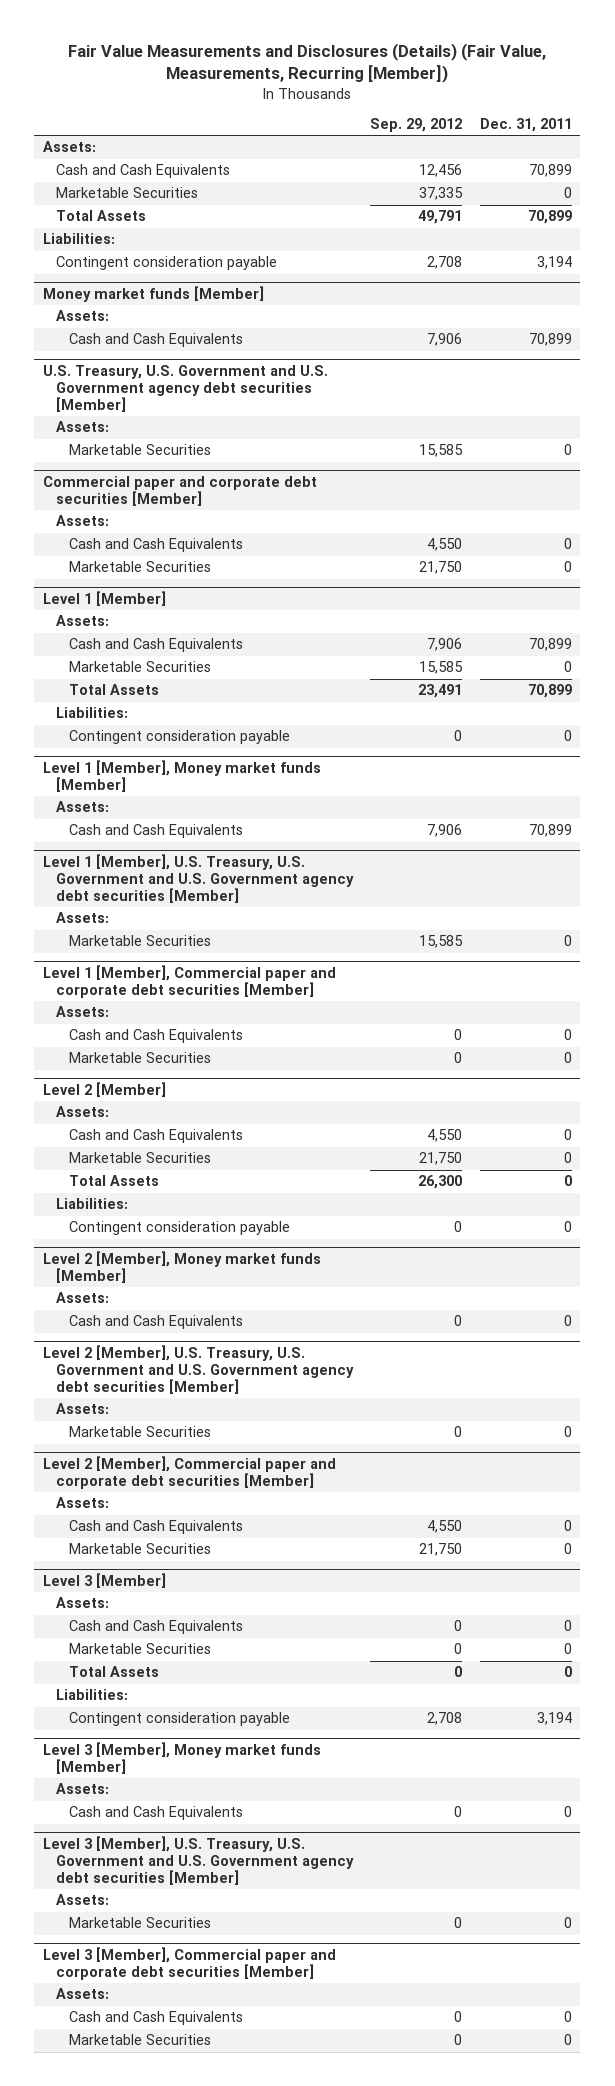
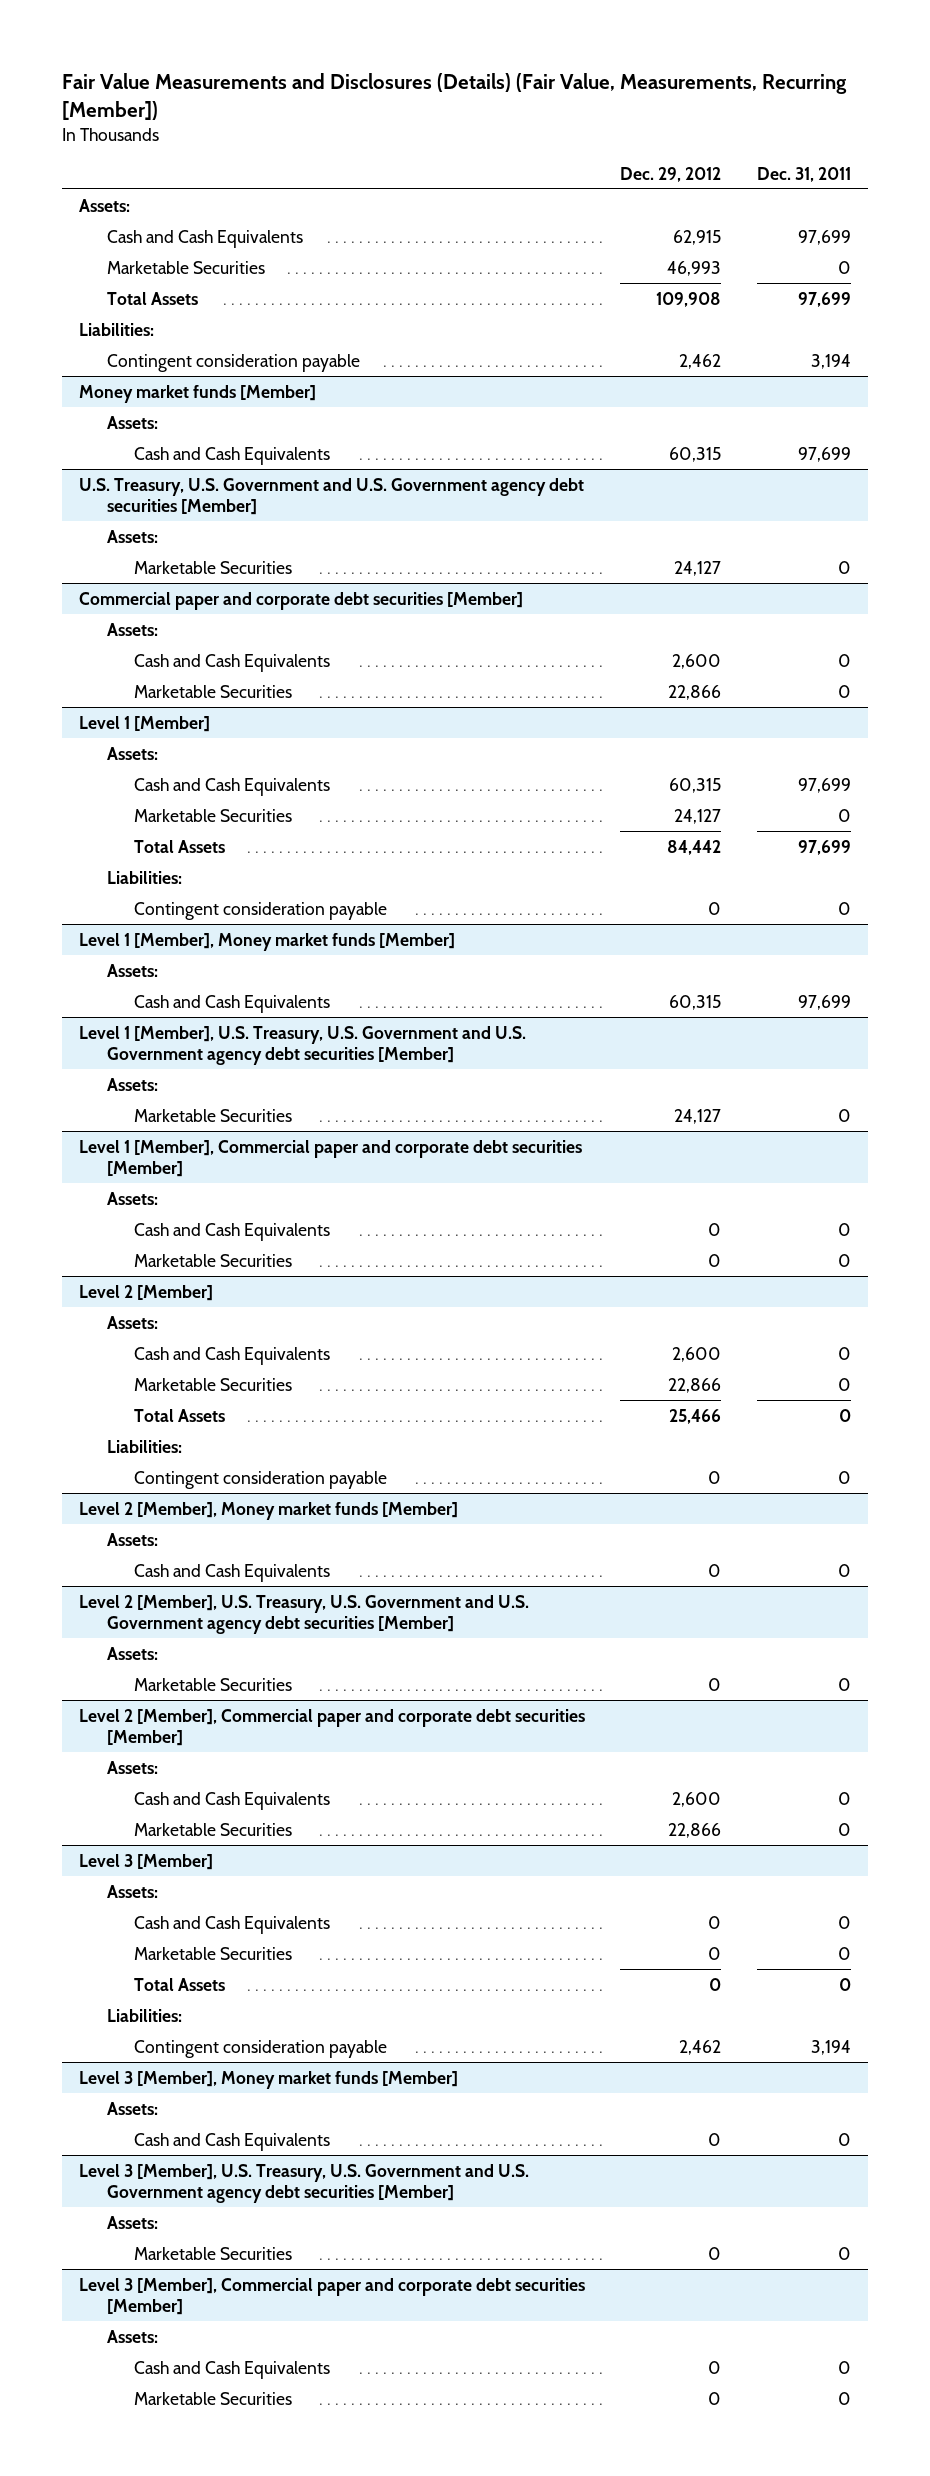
- | Sep. 29, 2012 | Dec. 31, 2011
+ | Dec. 29, 2012 | Dec. 31, 2011
- Cash and Cash Equivalents | 12,456 | 70,899
+ Cash and Cash Equivalents | 62,915 | 97,699
- Total Assets | 49,791 | 70,899
+ Total Assets | 109,908 | 97,699
@ Money market funds [Member]
- Cash and Cash Equivalents | 7,906 | 70,899
+ Cash and Cash Equivalents | 60,315 | 97,699
@ Level 1 [Member]
- Cash and Cash Equivalents | 7,906 | 70,899
+ Cash and Cash Equivalents | 60,315 | 97,699
- Total Assets | 23,491 | 70,899
+ Total Assets | 84,442 | 97,699
@ Level 1 [Member], Money market funds [Member]
- Cash and Cash Equivalents | 7,906 | 70,899
+ Cash and Cash Equivalents | 60,315 | 97,699

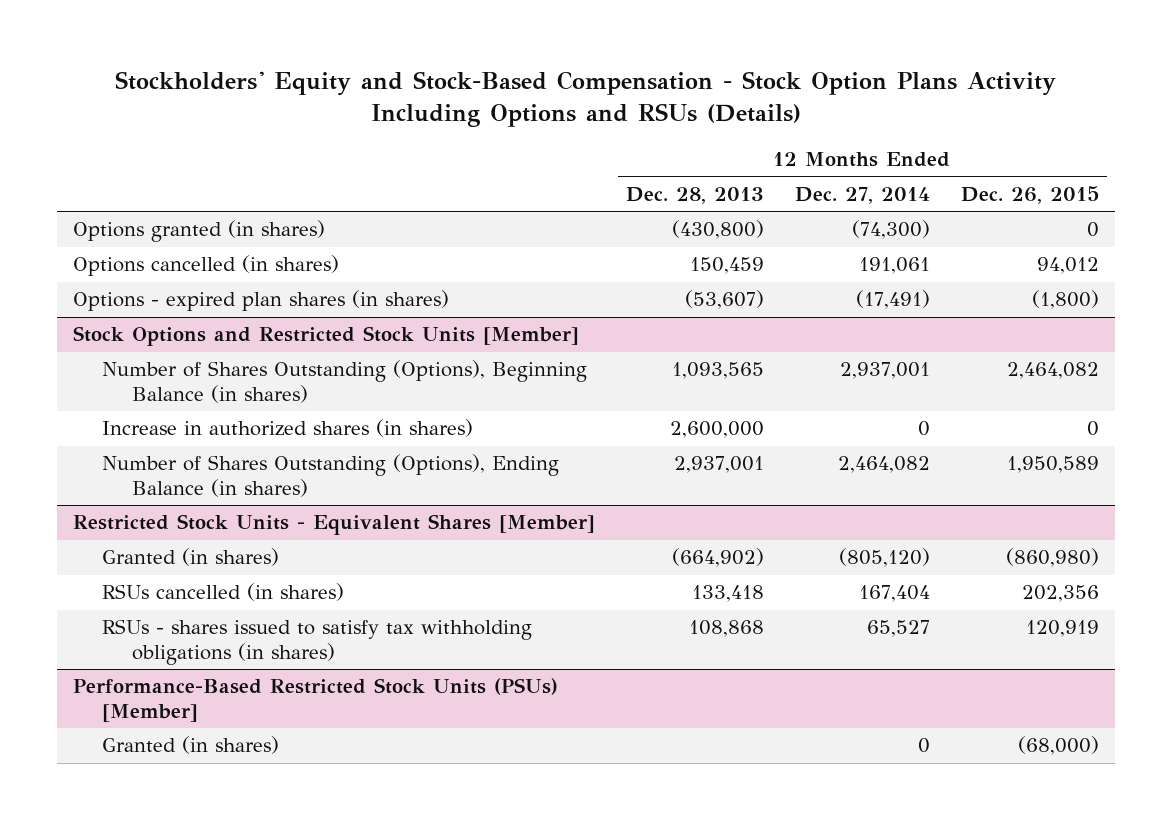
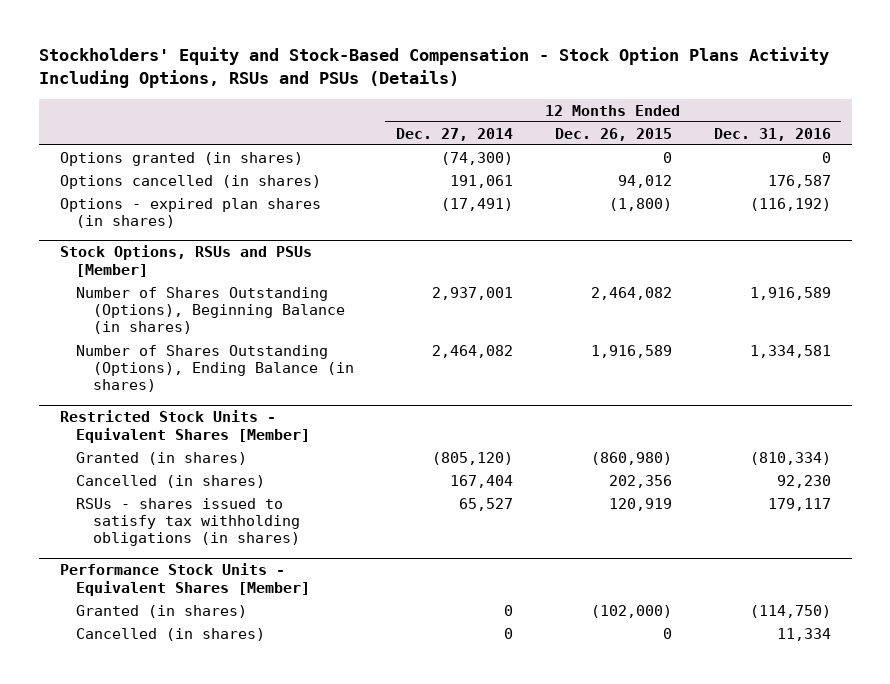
- Stockholders' Equity and Stock-Based Compensation - Stock Option Plans Activity Including Options and RSUs (Details)
+ Stockholders' Equity and Stock-Based Compensation - Stock Option Plans Activity Including Options, RSUs and PSUs (Details)
- | 12 Months Ended Dec. 28, 2013 | 12 Months Ended Dec. 27, 2014 | 12 Months Ended Dec. 26, 2015
+ | 12 Months Ended Dec. 27, 2014 | 12 Months Ended Dec. 26, 2015 | 12 Months Ended Dec. 31, 2016
- Stock Options and Restricted Stock Units [Member]
+ Stock Options, RSUs and PSUs [Member]
- Increase in authorized shares (in shares) | 2,600,000 | 0 | 0
- Number of Shares Outstanding (Options), Ending Balance (in shares) | 2,937,001 | 2,464,082 | 1,950,589
+ Number of Shares Outstanding (Options), Ending Balance (in shares) | 2,464,082 | 1,916,589 | 1,334,581
@ Restricted Stock Units - Equivalent Shares [Member]
- RSUs cancelled (in shares) | 133,418 | 167,404 | 202,356
+ Cancelled (in shares) | 167,404 | 202,356 | 92,230
- Performance-Based Restricted Stock Units (PSUs) [Member]
- Granted (in shares) | | 0 | (68,000)
+ Performance Stock Units - Equivalent Shares [Member]
+ Granted (in shares) | 0 | (102,000) | (114,750)
+ Cancelled (in shares) | 0 | 0 | 11,334

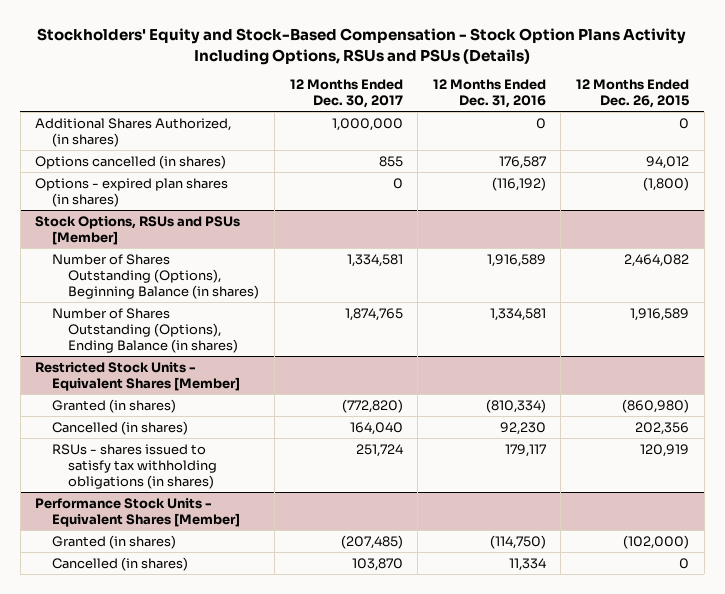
- | 12 Months Ended Dec. 27, 2014 | 12 Months Ended Dec. 26, 2015 | 12 Months Ended Dec. 31, 2016
+ | 12 Months Ended Dec. 30, 2017 | 12 Months Ended Dec. 31, 2016 | 12 Months Ended Dec. 26, 2015
- Options granted (in shares) | (74,300) | 0 | 0
+ Additional Shares Authorized, (in shares) | 1,000,000 | 0 | 0

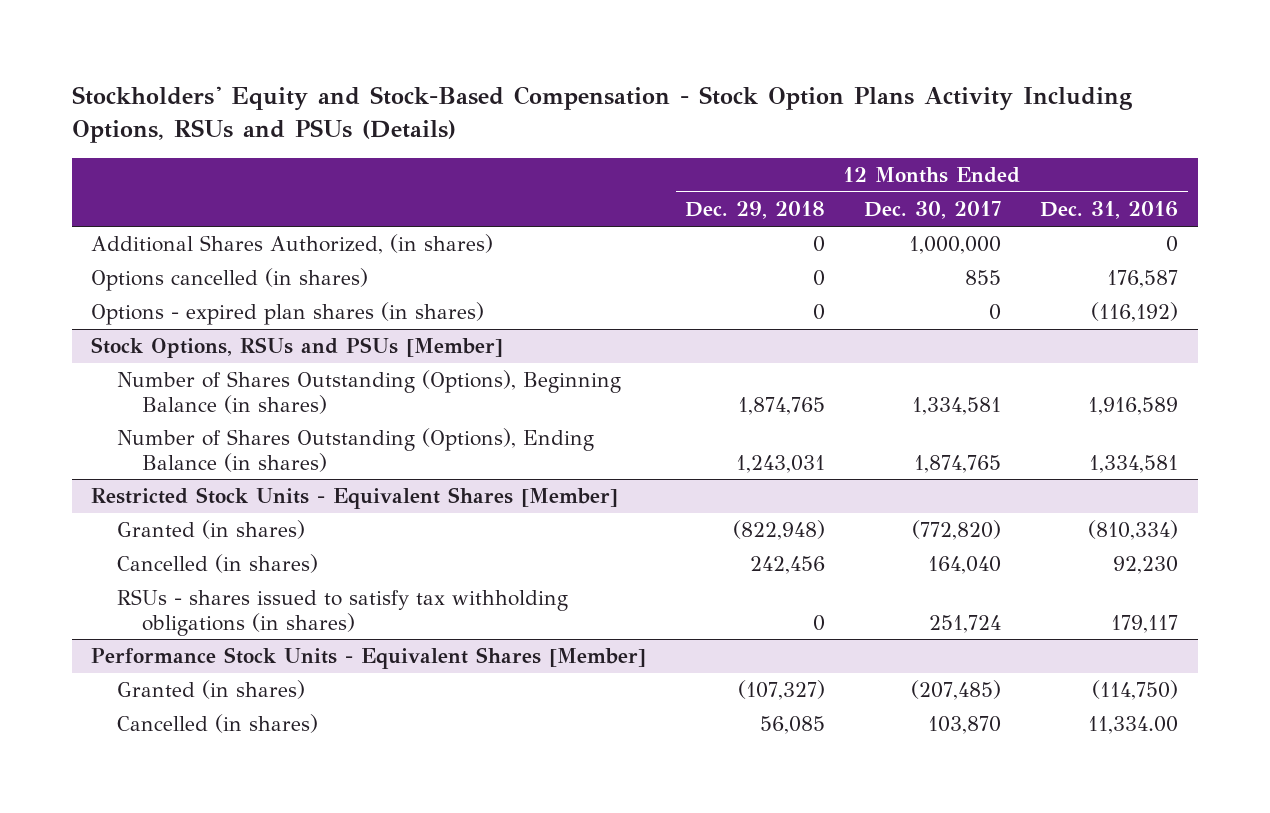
- | 12 Months Ended Dec. 30, 2017 | 12 Months Ended Dec. 31, 2016 | 12 Months Ended Dec. 26, 2015
+ | 12 Months Ended Dec. 29, 2018 | 12 Months Ended Dec. 30, 2017 | 12 Months Ended Dec. 31, 2016
@ Performance Stock Units - Equivalent Shares [Member]
- Cancelled (in shares) | 103,870 | 11,334 | 0
+ Cancelled (in shares) | 56,085 | 103,870 | 11,334.00

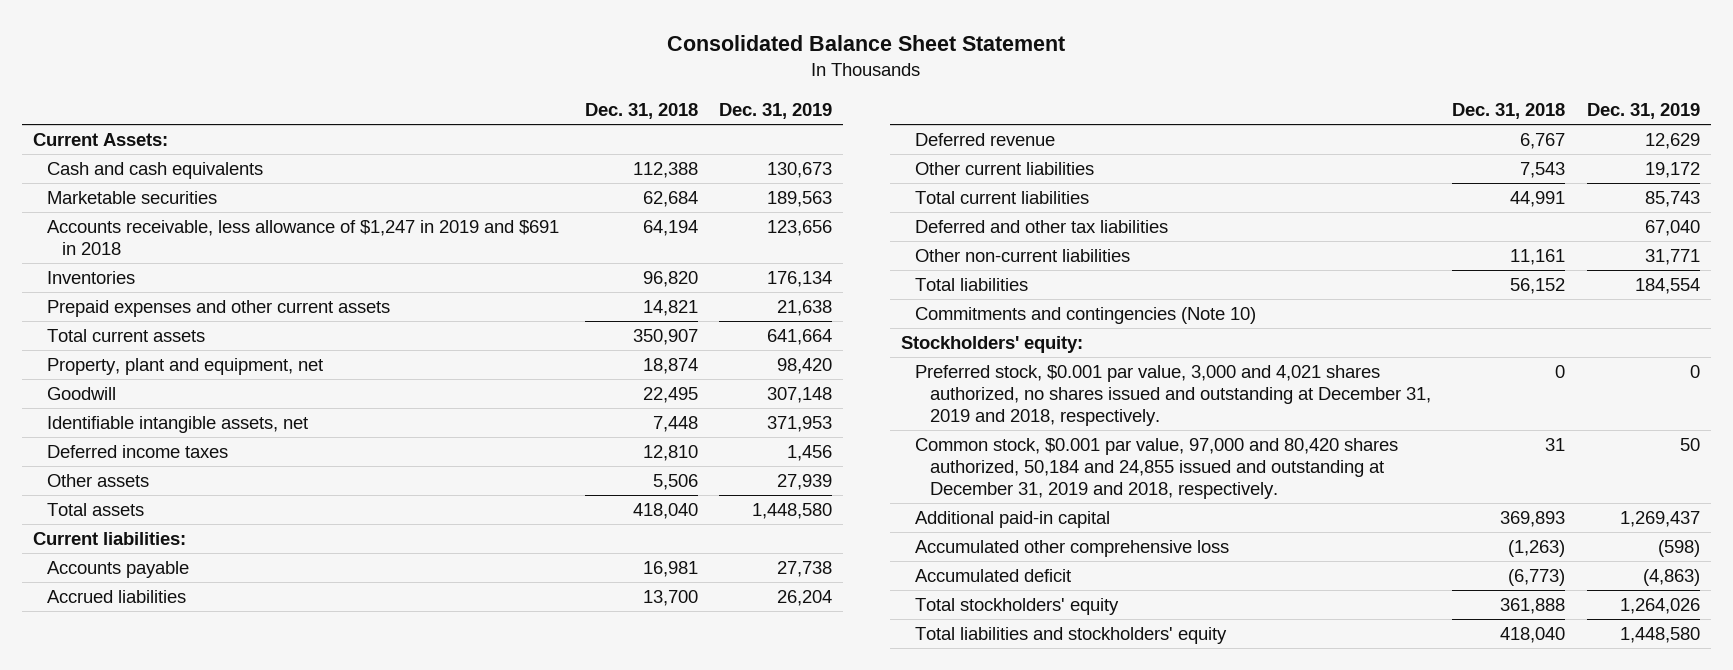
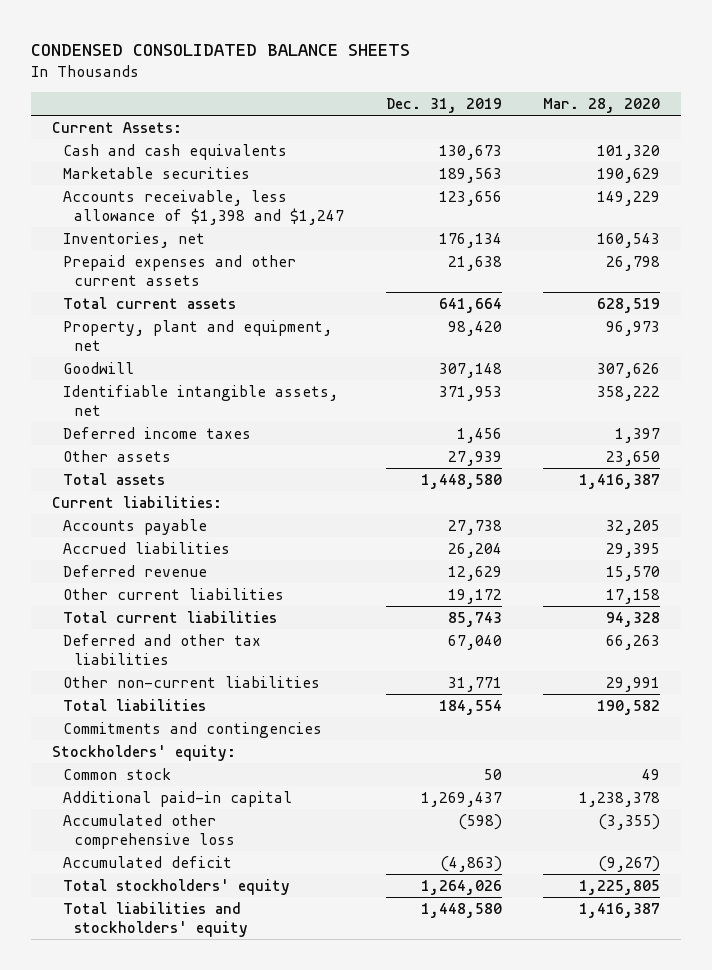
- Consolidated Balance Sheet Statement
+ CONDENSED CONSOLIDATED BALANCE SHEETS
- | Dec. 31, 2018 | Dec. 31, 2019
+ | Dec. 31, 2019 | Mar. 28, 2020
- Accounts receivable, less allowance of $1,247 in 2019 and $691 in 2018 | 64,194 | 123,656
- Inventories | 96,820 | 176,134
+ Accounts receivable, less allowance of $1,398 and $1,247 | 123,656 | 149,229
+ Inventories, net | 176,134 | 160,543
- Commitments and contingencies (Note 10)
+ Commitments and contingencies
- Preferred stock, $0.001 par value, 3,000 and 4,021 shares authorized, no shares issued and outstanding at December 31, 2019 and 2018, respectively. | 0 | 0
- Common stock, $0.001 par value, 97,000 and 80,420 shares authorized, 50,184 and 24,855 issued and outstanding at December 31, 2019 and 2018, respectively. | 31 | 50
+ Common stock | 50 | 49

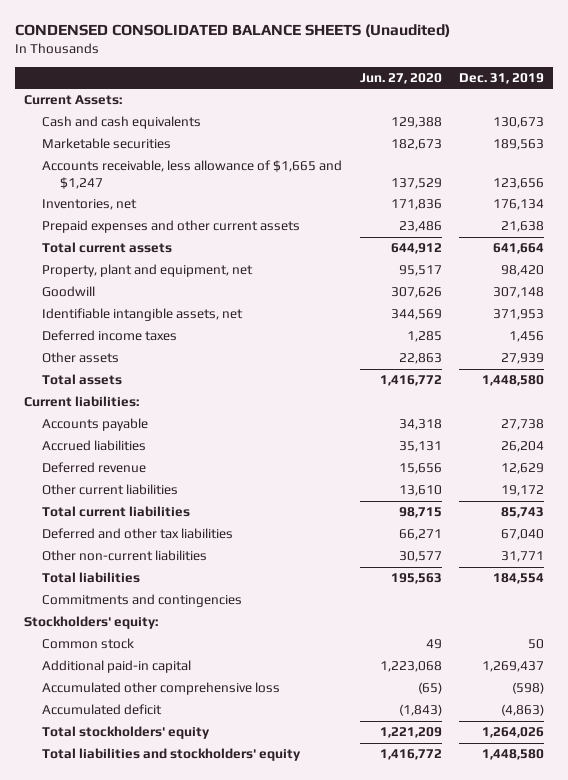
- CONDENSED CONSOLIDATED BALANCE SHEETS
+ CONDENSED CONSOLIDATED BALANCE SHEETS (Unaudited)
- | Dec. 31, 2019 | Mar. 28, 2020
+ | Jun. 27, 2020 | Dec. 31, 2019
- Accounts receivable, less allowance of $1,398 and $1,247 | 123,656 | 149,229
+ Accounts receivable, less allowance of $1,665 and $1,247 | 137,529 | 123,656

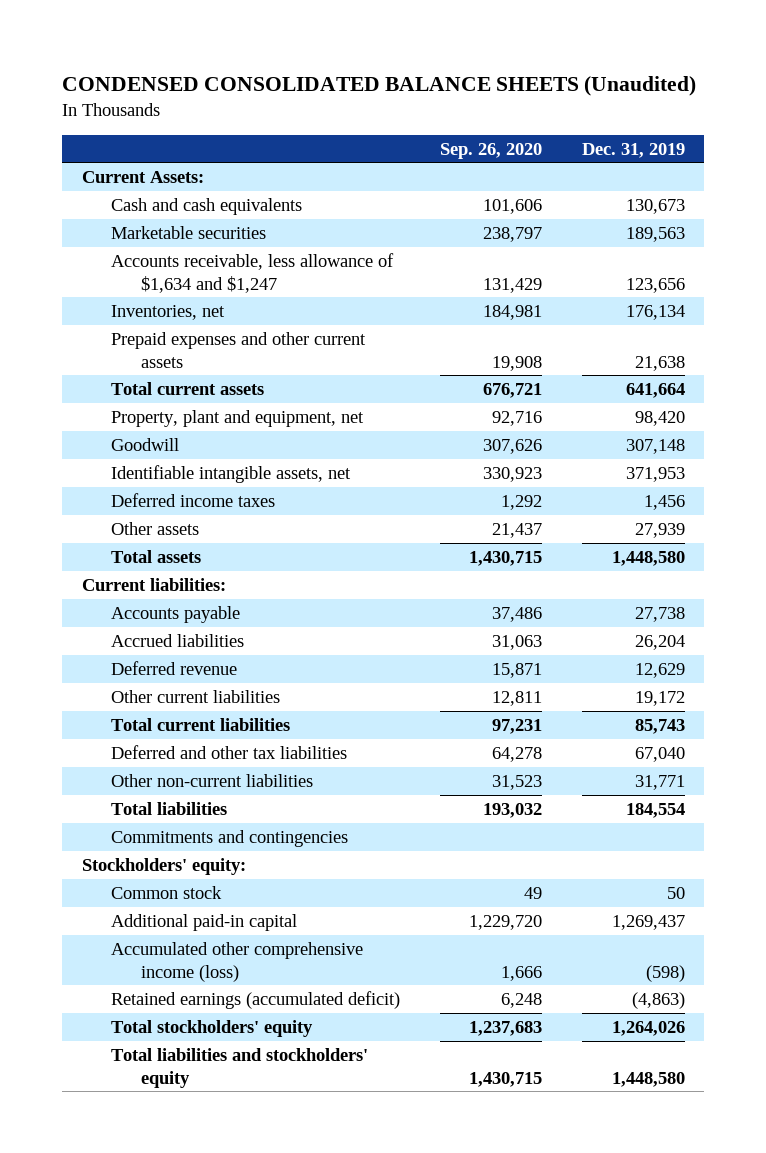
- | Jun. 27, 2020 | Dec. 31, 2019
+ | Sep. 26, 2020 | Dec. 31, 2019
- Accounts receivable, less allowance of $1,665 and $1,247 | 137,529 | 123,656
+ Accounts receivable, less allowance of $1,634 and $1,247 | 131,429 | 123,656
- Accumulated other comprehensive loss | (65) | (598)
- Accumulated deficit | (1,843) | (4,863)
+ Accumulated other comprehensive income (loss) | 1,666 | (598)
+ Retained earnings (accumulated deficit) | 6,248 | (4,863)

